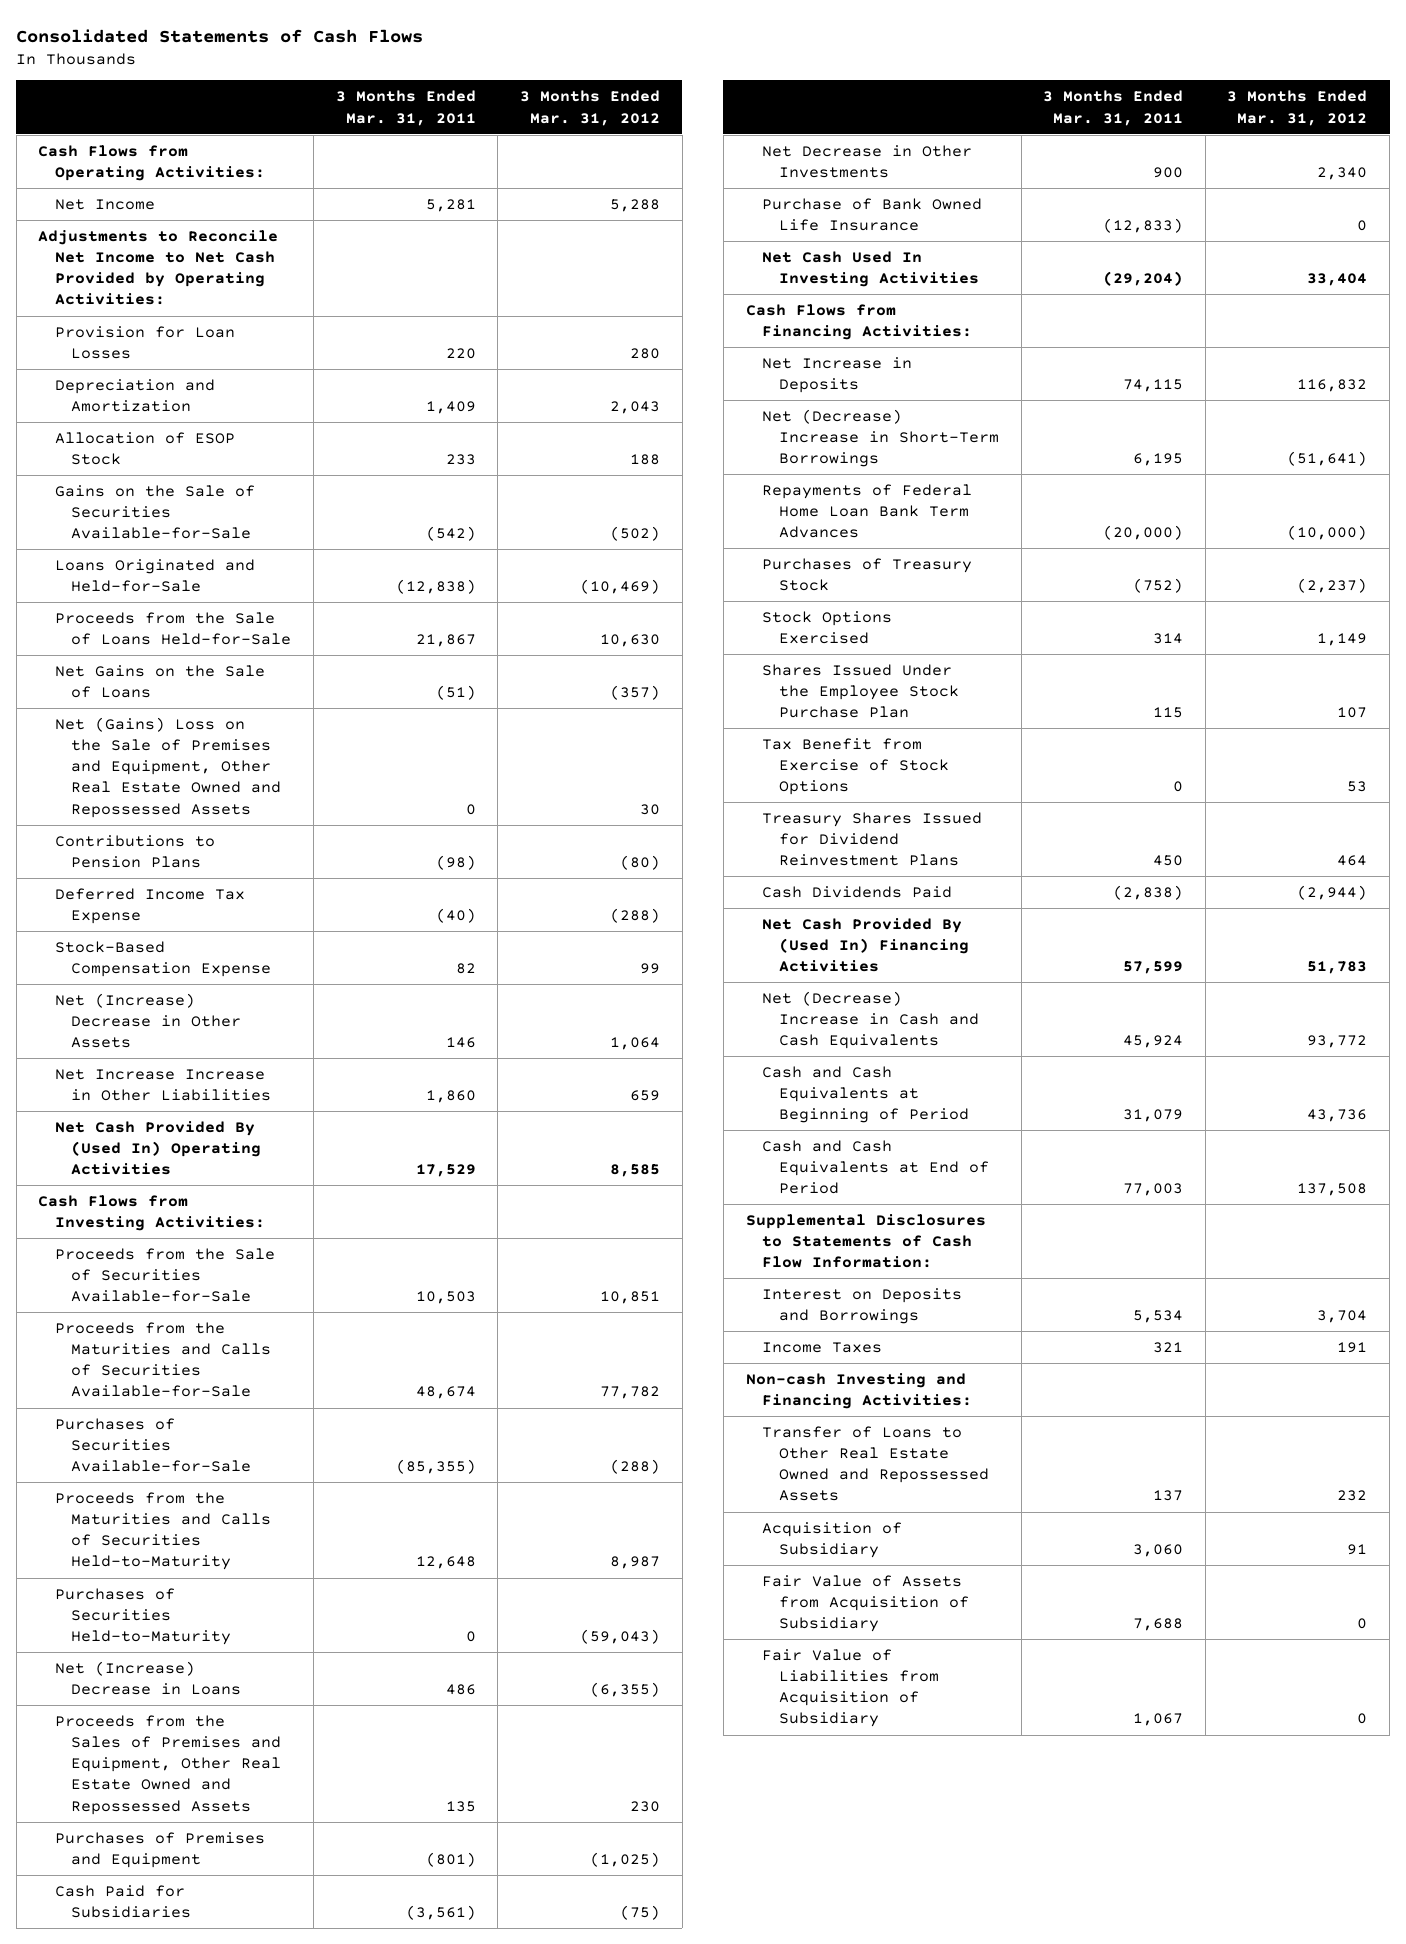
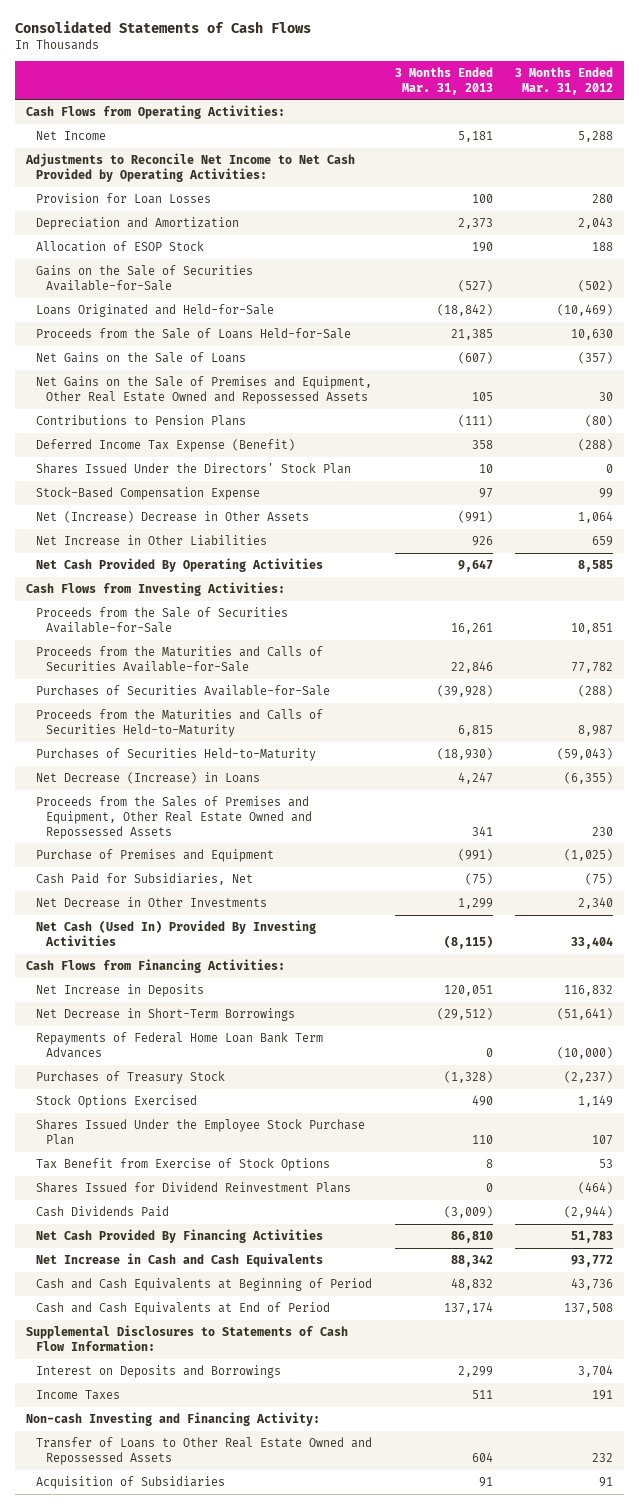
- | 3 Months Ended Mar. 31, 2011 | 3 Months Ended Mar. 31, 2012
+ | 3 Months Ended Mar. 31, 2013 | 3 Months Ended Mar. 31, 2012
- Net (Gains) Loss on the Sale of Premises and Equipment, Other Real Estate Owned and Repossessed Assets | 0 | 30
+ Net Gains on the Sale of Premises and Equipment, Other Real Estate Owned and Repossessed Assets | 105 | 30
- Deferred Income Tax Expense | (40) | (288)
+ Deferred Income Tax Expense (Benefit) | 358 | (288)
+ Shares Issued Under the Directors' Stock Plan | 10 | 0
- Net Increase Increase in Other Liabilities | 1,860 | 659
- Net Cash Provided By (Used In) Operating Activities | 17,529 | 8,585
+ Net Increase in Other Liabilities | 926 | 659
+ Net Cash Provided By Operating Activities | 9,647 | 8,585
- Net (Increase) Decrease in Loans | 486 | (6,355)
+ Net Decrease (Increase) in Loans | 4,247 | (6,355)
- Purchases of Premises and Equipment | (801) | (1,025)
- Cash Paid for Subsidiaries | (3,561) | (75)
+ Purchase of Premises and Equipment | (991) | (1,025)
+ Cash Paid for Subsidiaries, Net | (75) | (75)
- Purchase of Bank Owned Life Insurance | (12,833) | 0
- Net Cash Used In Investing Activities | (29,204) | 33,404
+ Net Cash (Used In) Provided By Investing Activities | (8,115) | 33,404
- Net (Decrease) Increase in Short-Term Borrowings | 6,195 | (51,641)
+ Net Decrease in Short-Term Borrowings | (29,512) | (51,641)
- Treasury Shares Issued for Dividend Reinvestment Plans | 450 | 464
+ Shares Issued for Dividend Reinvestment Plans | 0 | (464)
- Net Cash Provided By (Used In) Financing Activities | 57,599 | 51,783
- Net (Decrease) Increase in Cash and Cash Equivalents | 45,924 | 93,772
+ Net Cash Provided By Financing Activities | 86,810 | 51,783
+ Net Increase in Cash and Cash Equivalents | 88,342 | 93,772
- Non-cash Investing and Financing Activities:
+ Non-cash Investing and Financing Activity:
- Acquisition of Subsidiary | 3,060 | 91
- Fair Value of Assets from Acquisition of Subsidiary | 7,688 | 0
- Fair Value of Liabilities from Acquisition of Subsidiary | 1,067 | 0
+ Acquisition of Subsidiaries | 91 | 91

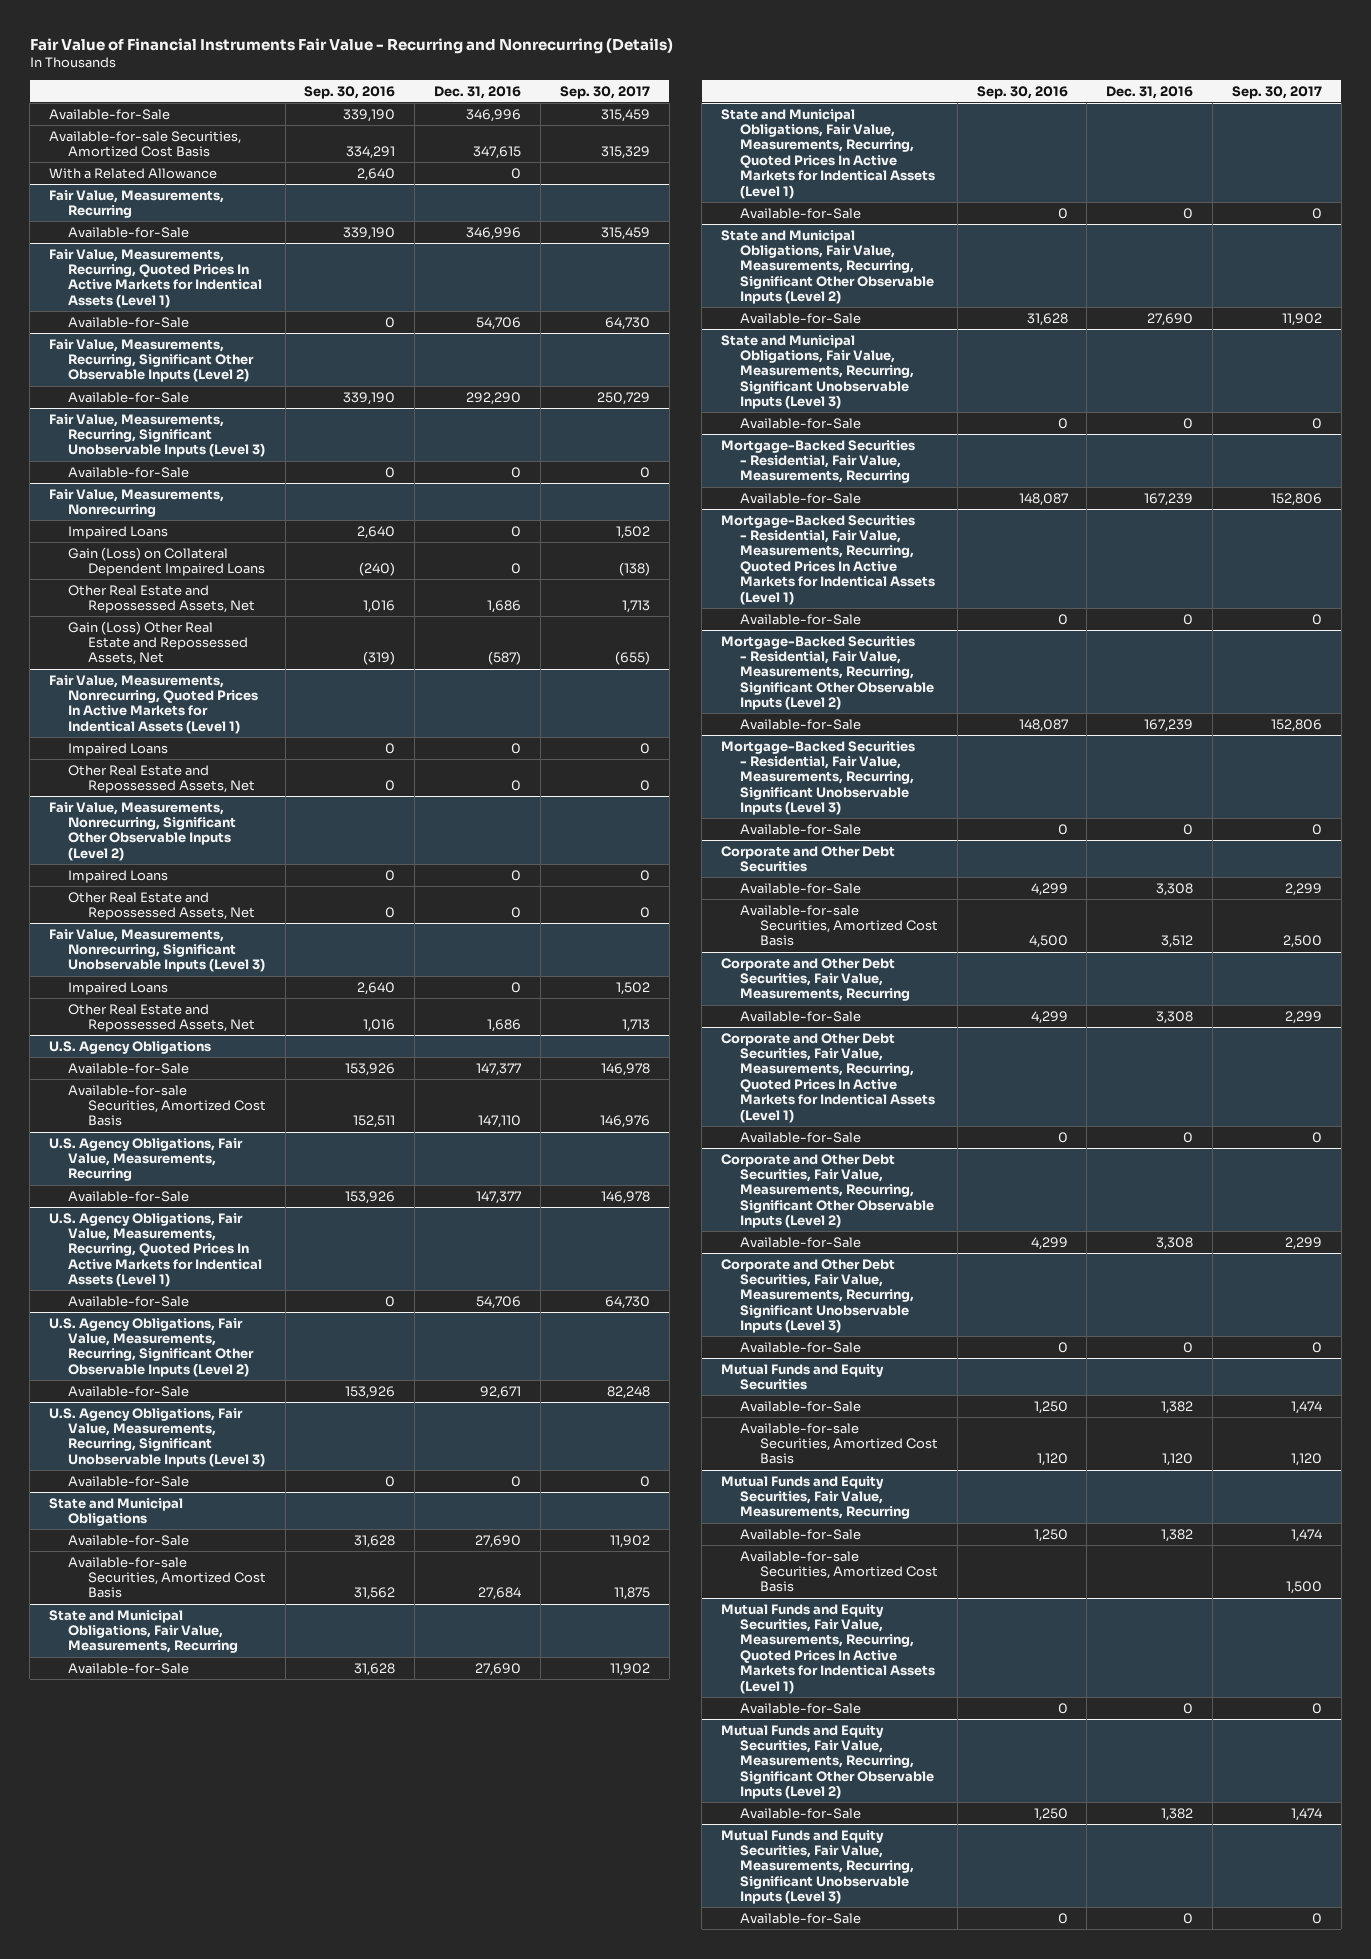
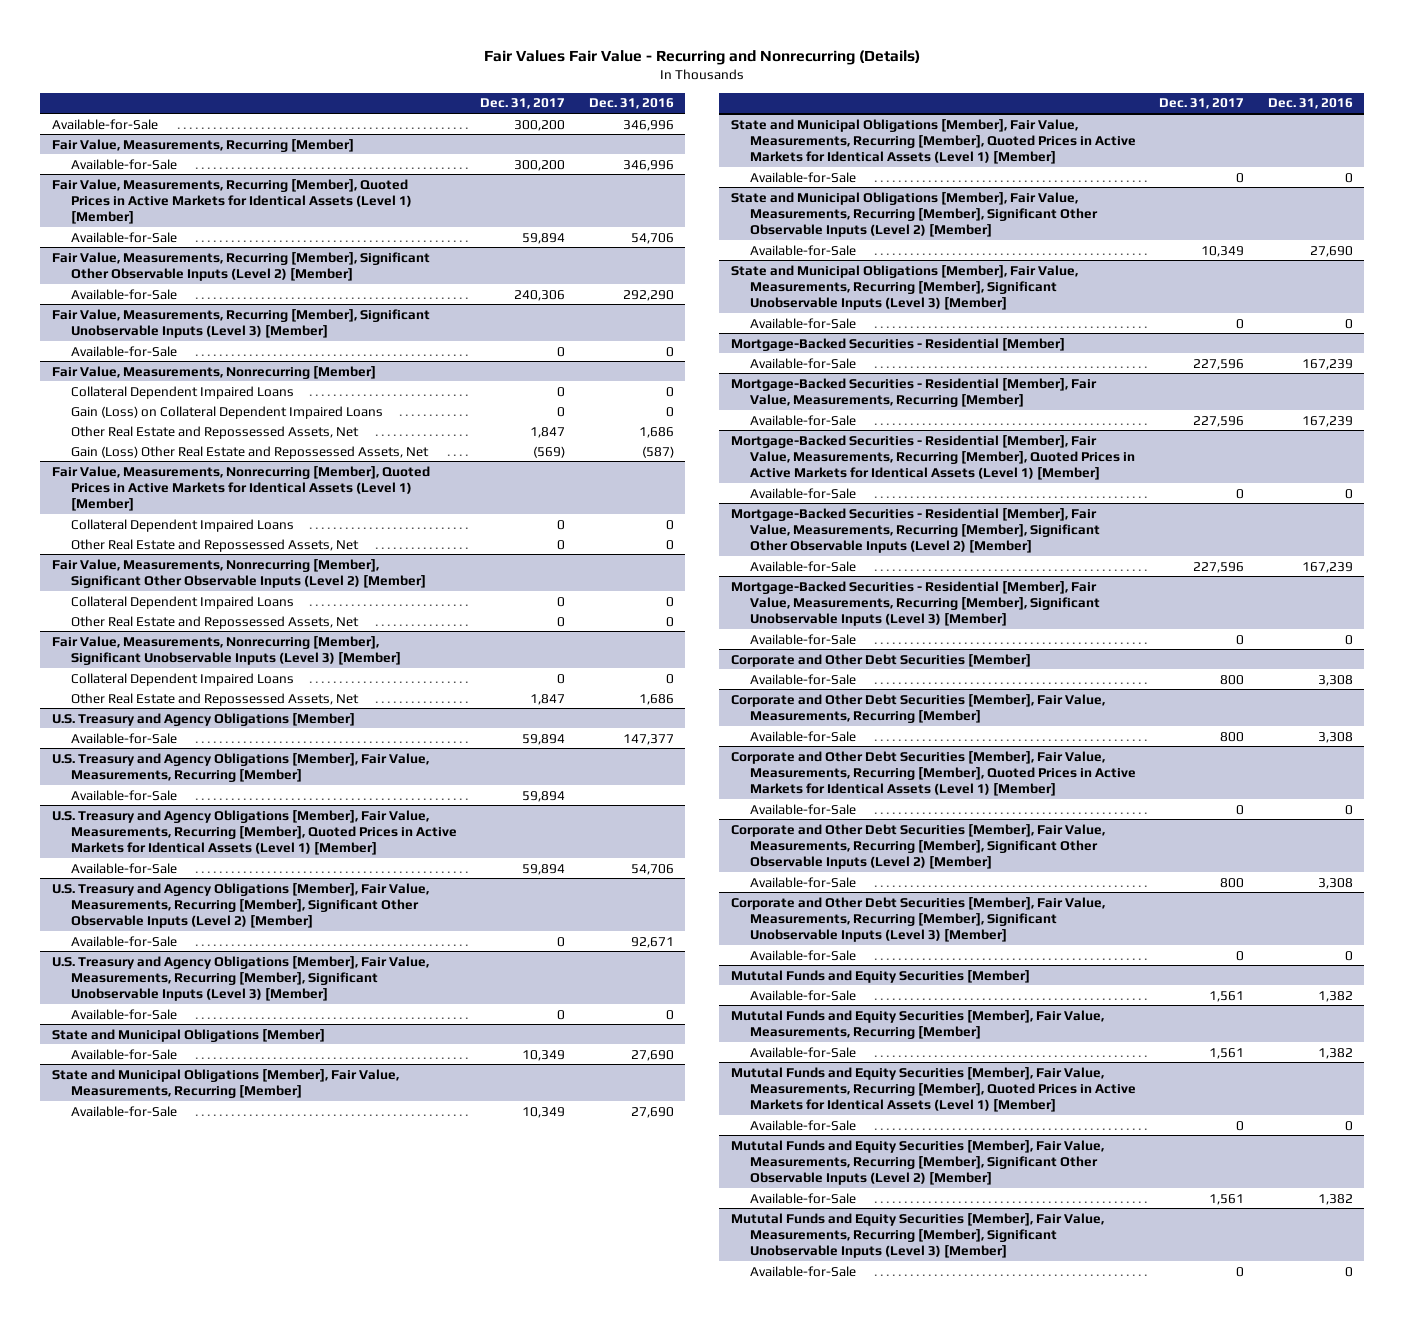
- Fair Value of Financial Instruments Fair Value - Recurring and Nonrecurring (Details)
+ Fair Values Fair Value - Recurring and Nonrecurring (Details)
- | Sep. 30, 2016 | Dec. 31, 2016 | Sep. 30, 2017
+ | Dec. 31, 2017 | Dec. 31, 2016
- Available-for-sale Securities, Amortized Cost Basis | 334,291 | 347,615 | 315,329
- With a Related Allowance | 2,640 | 0 |
- Fair Value, Measurements, Recurring
+ Fair Value, Measurements, Recurring [Member]
- Fair Value, Measurements, Recurring, Quoted Prices In Active Markets for Indentical Assets (Level 1)
+ Fair Value, Measurements, Recurring [Member], Quoted Prices in Active Markets for Identical Assets (Level 1) [Member]
- Fair Value, Measurements, Recurring, Significant Other Observable Inputs (Level 2)
+ Fair Value, Measurements, Recurring [Member], Significant Other Observable Inputs (Level 2) [Member]
- Fair Value, Measurements, Recurring, Significant Unobservable Inputs (Level 3)
+ Fair Value, Measurements, Recurring [Member], Significant Unobservable Inputs (Level 3) [Member]
- Fair Value, Measurements, Nonrecurring
- Impaired Loans | 2,640 | 0 | 1,502
+ Fair Value, Measurements, Nonrecurring [Member]
+ Collateral Dependent Impaired Loans | 0 | 0
- Fair Value, Measurements, Nonrecurring, Quoted Prices In Active Markets for Indentical Assets (Level 1)
- Impaired Loans | 0 | 0 | 0
+ Fair Value, Measurements, Nonrecurring [Member], Quoted Prices in Active Markets for Identical Assets (Level 1) [Member]
+ Collateral Dependent Impaired Loans | 0 | 0
- Fair Value, Measurements, Nonrecurring, Significant Other Observable Inputs (Level 2)
- Impaired Loans | 0 | 0 | 0
+ Fair Value, Measurements, Nonrecurring [Member], Significant Other Observable Inputs (Level 2) [Member]
+ Collateral Dependent Impaired Loans | 0 | 0
- Fair Value, Measurements, Nonrecurring, Significant Unobservable Inputs (Level 3)
- Impaired Loans | 2,640 | 0 | 1,502
+ Fair Value, Measurements, Nonrecurring [Member], Significant Unobservable Inputs (Level 3) [Member]
+ Collateral Dependent Impaired Loans | 0 | 0
- U.S. Agency Obligations
- Available-for-Sale | 153,926 | 147,377 | 146,978
- Available-for-sale Securities, Amortized Cost Basis | 152,511 | 147,110 | 146,976
- U.S. Agency Obligations, Fair Value, Measurements, Recurring
+ U.S. Treasury and Agency Obligations [Member]
- U.S. Agency Obligations, Fair Value, Measurements, Recurring, Quoted Prices In Active Markets for Indentical Assets (Level 1)
+ U.S. Treasury and Agency Obligations [Member], Fair Value, Measurements, Recurring [Member]
+ Available-for-Sale | 59,894 |
+ U.S. Treasury and Agency Obligations [Member], Fair Value, Measurements, Recurring [Member], Quoted Prices in Active Markets for Identical Assets (Level 1) [Member]
- U.S. Agency Obligations, Fair Value, Measurements, Recurring, Significant Other Observable Inputs (Level 2)
+ U.S. Treasury and Agency Obligations [Member], Fair Value, Measurements, Recurring [Member], Significant Other Observable Inputs (Level 2) [Member]
- U.S. Agency Obligations, Fair Value, Measurements, Recurring, Significant Unobservable Inputs (Level 3)
+ U.S. Treasury and Agency Obligations [Member], Fair Value, Measurements, Recurring [Member], Significant Unobservable Inputs (Level 3) [Member]
- State and Municipal Obligations
+ State and Municipal Obligations [Member]
- Available-for-sale Securities, Amortized Cost Basis | 31,562 | 27,684 | 11,875
- State and Municipal Obligations, Fair Value, Measurements, Recurring
+ State and Municipal Obligations [Member], Fair Value, Measurements, Recurring [Member]
- State and Municipal Obligations, Fair Value, Measurements, Recurring, Quoted Prices In Active Markets for Indentical Assets (Level 1)
+ State and Municipal Obligations [Member], Fair Value, Measurements, Recurring [Member], Quoted Prices in Active Markets for Identical Assets (Level 1) [Member]
- State and Municipal Obligations, Fair Value, Measurements, Recurring, Significant Other Observable Inputs (Level 2)
+ State and Municipal Obligations [Member], Fair Value, Measurements, Recurring [Member], Significant Other Observable Inputs (Level 2) [Member]
- State and Municipal Obligations, Fair Value, Measurements, Recurring, Significant Unobservable Inputs (Level 3)
+ State and Municipal Obligations [Member], Fair Value, Measurements, Recurring [Member], Significant Unobservable Inputs (Level 3) [Member]
- Mortgage-Backed Securities - Residential, Fair Value, Measurements, Recurring
+ Mortgage-Backed Securities - Residential [Member]
- Mortgage-Backed Securities - Residential, Fair Value, Measurements, Recurring, Quoted Prices In Active Markets for Indentical Assets (Level 1)
+ Mortgage-Backed Securities - Residential [Member], Fair Value, Measurements, Recurring [Member]
+ Available-for-Sale | 227,596 | 167,239
+ Mortgage-Backed Securities - Residential [Member], Fair Value, Measurements, Recurring [Member], Quoted Prices in Active Markets for Identical Assets (Level 1) [Member]
- Mortgage-Backed Securities - Residential, Fair Value, Measurements, Recurring, Significant Other Observable Inputs (Level 2)
+ Mortgage-Backed Securities - Residential [Member], Fair Value, Measurements, Recurring [Member], Significant Other Observable Inputs (Level 2) [Member]
- Mortgage-Backed Securities - Residential, Fair Value, Measurements, Recurring, Significant Unobservable Inputs (Level 3)
+ Mortgage-Backed Securities - Residential [Member], Fair Value, Measurements, Recurring [Member], Significant Unobservable Inputs (Level 3) [Member]
- Corporate and Other Debt Securities
+ Corporate and Other Debt Securities [Member]
- Available-for-sale Securities, Amortized Cost Basis | 4,500 | 3,512 | 2,500
- Corporate and Other Debt Securities, Fair Value, Measurements, Recurring
+ Corporate and Other Debt Securities [Member], Fair Value, Measurements, Recurring [Member]
- Corporate and Other Debt Securities, Fair Value, Measurements, Recurring, Quoted Prices In Active Markets for Indentical Assets (Level 1)
+ Corporate and Other Debt Securities [Member], Fair Value, Measurements, Recurring [Member], Quoted Prices in Active Markets for Identical Assets (Level 1) [Member]
- Corporate and Other Debt Securities, Fair Value, Measurements, Recurring, Significant Other Observable Inputs (Level 2)
+ Corporate and Other Debt Securities [Member], Fair Value, Measurements, Recurring [Member], Significant Other Observable Inputs (Level 2) [Member]
- Corporate and Other Debt Securities, Fair Value, Measurements, Recurring, Significant Unobservable Inputs (Level 3)
+ Corporate and Other Debt Securities [Member], Fair Value, Measurements, Recurring [Member], Significant Unobservable Inputs (Level 3) [Member]
- Mutual Funds and Equity Securities
+ Mututal Funds and Equity Securities [Member]
- Available-for-sale Securities, Amortized Cost Basis | 1,120 | 1,120 | 1,120
- Mutual Funds and Equity Securities, Fair Value, Measurements, Recurring
+ Mututal Funds and Equity Securities [Member], Fair Value, Measurements, Recurring [Member]
- Available-for-sale Securities, Amortized Cost Basis | | | 1,500
- Mutual Funds and Equity Securities, Fair Value, Measurements, Recurring, Quoted Prices In Active Markets for Indentical Assets (Level 1)
+ Mututal Funds and Equity Securities [Member], Fair Value, Measurements, Recurring [Member], Quoted Prices in Active Markets for Identical Assets (Level 1) [Member]
- Mutual Funds and Equity Securities, Fair Value, Measurements, Recurring, Significant Other Observable Inputs (Level 2)
+ Mututal Funds and Equity Securities [Member], Fair Value, Measurements, Recurring [Member], Significant Other Observable Inputs (Level 2) [Member]
- Mutual Funds and Equity Securities, Fair Value, Measurements, Recurring, Significant Unobservable Inputs (Level 3)
+ Mututal Funds and Equity Securities [Member], Fair Value, Measurements, Recurring [Member], Significant Unobservable Inputs (Level 3) [Member]

